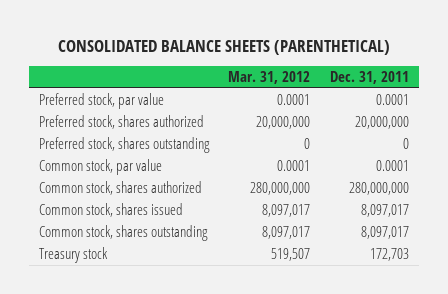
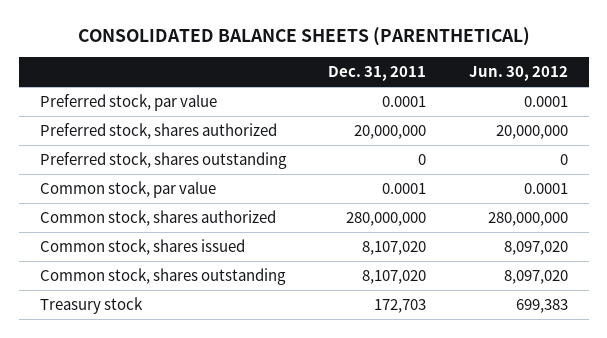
- | Mar. 31, 2012 | Dec. 31, 2011
+ | Dec. 31, 2011 | Jun. 30, 2012
- Common stock, shares issued | 8,097,017 | 8,097,017
- Common stock, shares outstanding | 8,097,017 | 8,097,017
+ Common stock, shares issued | 8,107,020 | 8,097,020
+ Common stock, shares outstanding | 8,107,020 | 8,097,020

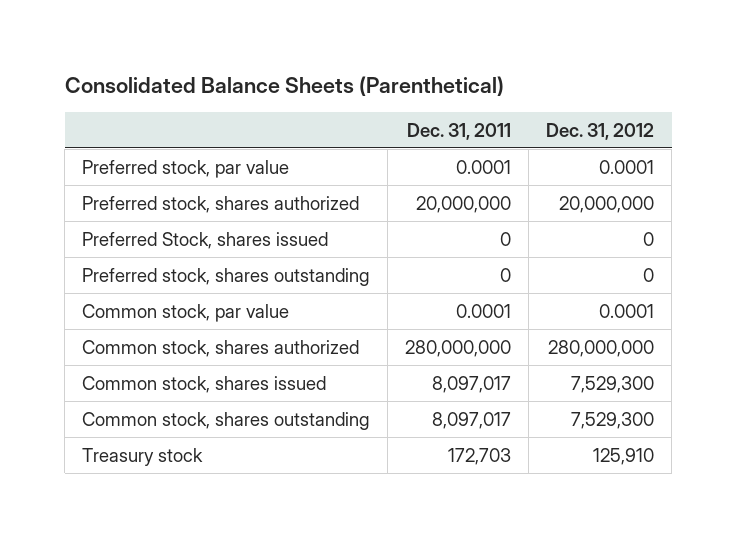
- CONSOLIDATED BALANCE SHEETS (PARENTHETICAL)
+ Consolidated Balance Sheets (Parenthetical)
- | Dec. 31, 2011 | Jun. 30, 2012
+ | Dec. 31, 2011 | Dec. 31, 2012
+ Preferred Stock, shares issued | 0 | 0
- Common stock, shares issued | 8,107,020 | 8,097,020
- Common stock, shares outstanding | 8,107,020 | 8,097,020
+ Common stock, shares issued | 8,097,017 | 7,529,300
+ Common stock, shares outstanding | 8,097,017 | 7,529,300

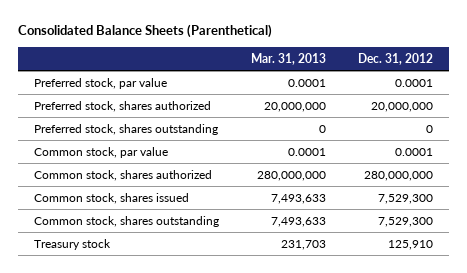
- | Dec. 31, 2011 | Dec. 31, 2012
+ | Mar. 31, 2013 | Dec. 31, 2012
- Preferred Stock, shares issued | 0 | 0

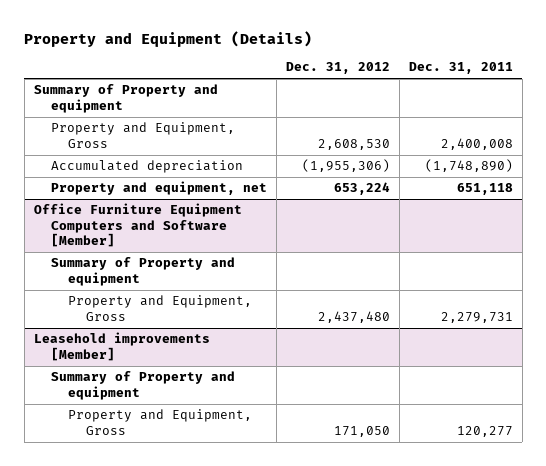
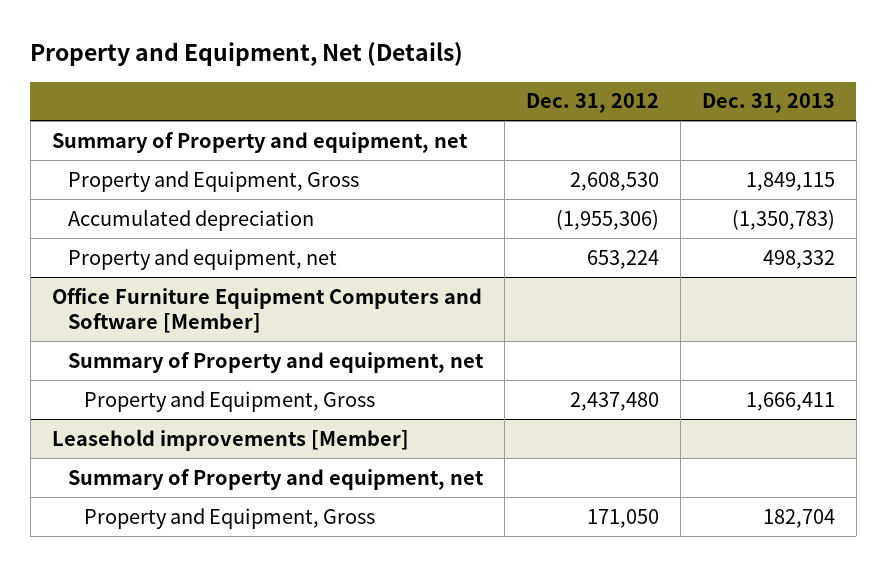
- Property and Equipment (Details)
+ Property and Equipment, Net (Details)
- | Dec. 31, 2012 | Dec. 31, 2011
+ | Dec. 31, 2012 | Dec. 31, 2013
- Summary of Property and equipment
+ Summary of Property and equipment, net
@ Office Furniture Equipment Computers and Software [Member]
- Summary of Property and equipment
+ Summary of Property and equipment, net
@ Leasehold improvements [Member]
- Summary of Property and equipment
+ Summary of Property and equipment, net

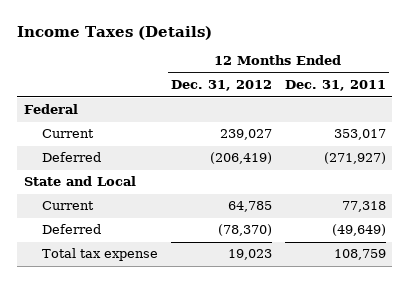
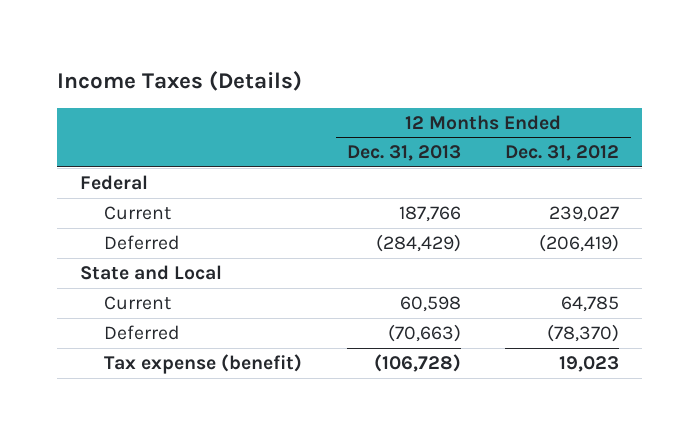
- | 12 Months Ended Dec. 31, 2012 | 12 Months Ended Dec. 31, 2011
+ | 12 Months Ended Dec. 31, 2013 | 12 Months Ended Dec. 31, 2012
- Total tax expense | 19,023 | 108,759
+ Tax expense (benefit) | (106,728) | 19,023

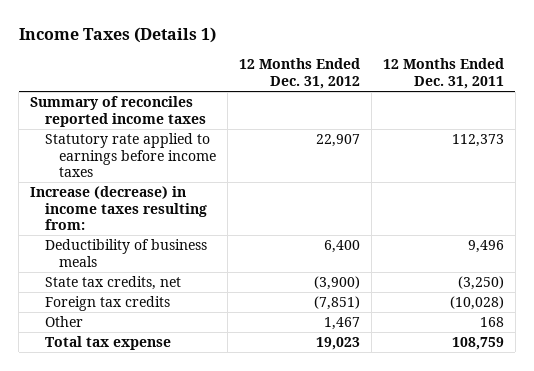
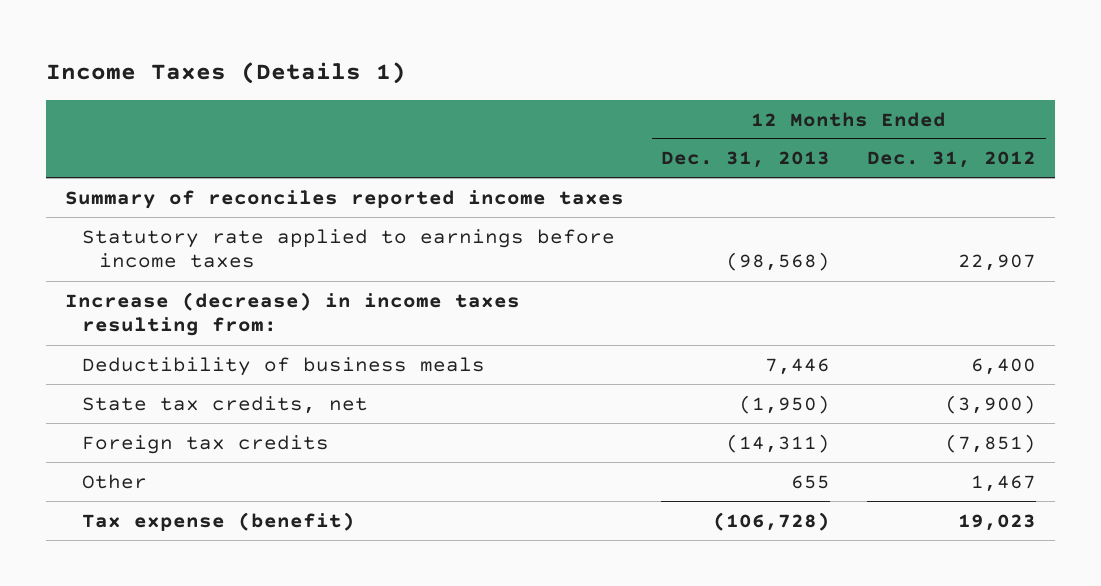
- | 12 Months Ended Dec. 31, 2012 | 12 Months Ended Dec. 31, 2011
+ | 12 Months Ended Dec. 31, 2013 | 12 Months Ended Dec. 31, 2012
- Total tax expense | 19,023 | 108,759
+ Tax expense (benefit) | (106,728) | 19,023

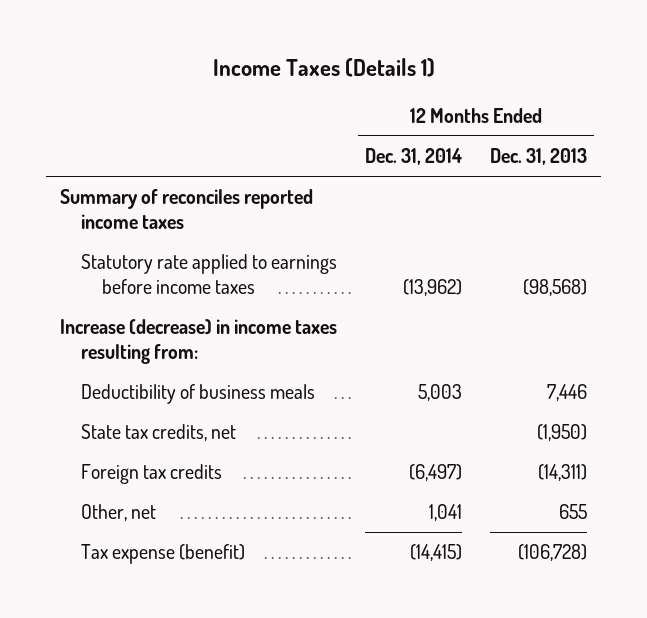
- | 12 Months Ended Dec. 31, 2013 | 12 Months Ended Dec. 31, 2012
+ | 12 Months Ended Dec. 31, 2014 | 12 Months Ended Dec. 31, 2013
- Other | 655 | 1,467
+ Other, net | 1,041 | 655

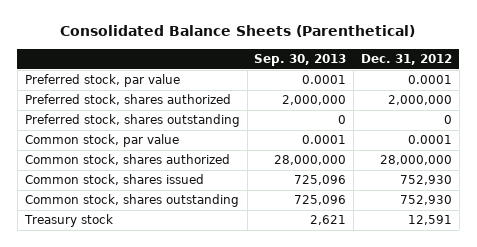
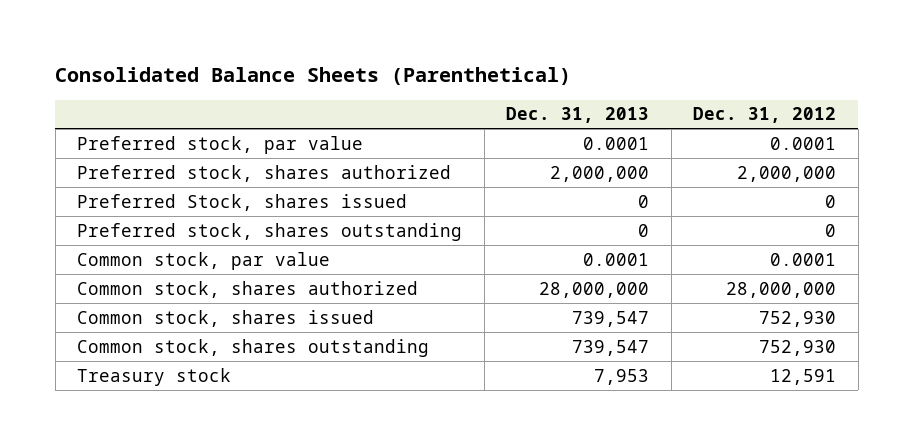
- | Sep. 30, 2013 | Dec. 31, 2012
+ | Dec. 31, 2013 | Dec. 31, 2012
+ Preferred Stock, shares issued | 0 | 0

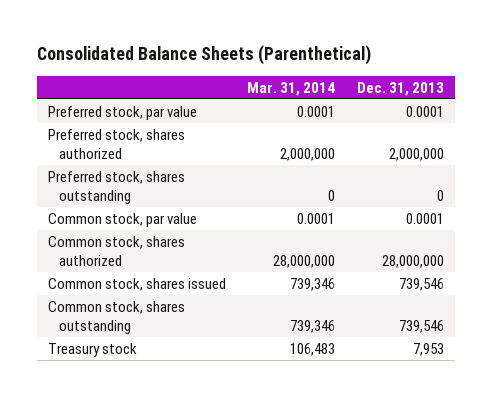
- | Dec. 31, 2013 | Dec. 31, 2012
+ | Mar. 31, 2014 | Dec. 31, 2013
- Preferred Stock, shares issued | 0 | 0
- Common stock, shares issued | 739,547 | 752,930
- Common stock, shares outstanding | 739,547 | 752,930
+ Common stock, shares issued | 739,346 | 739,546
+ Common stock, shares outstanding | 739,346 | 739,546

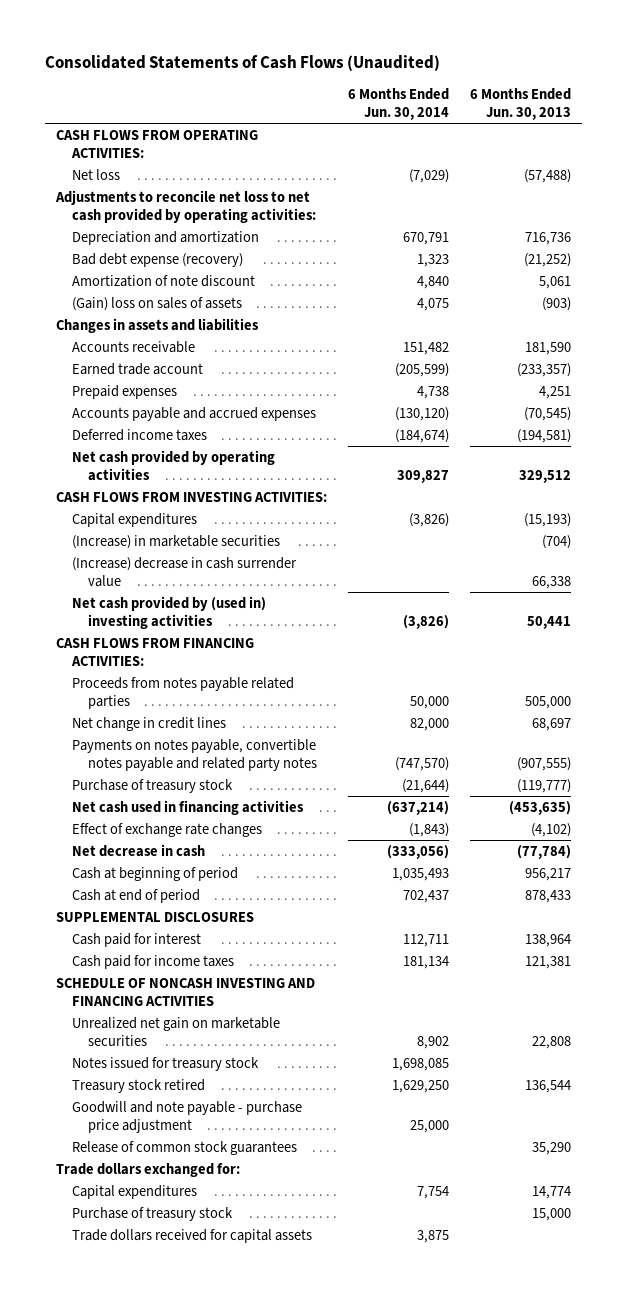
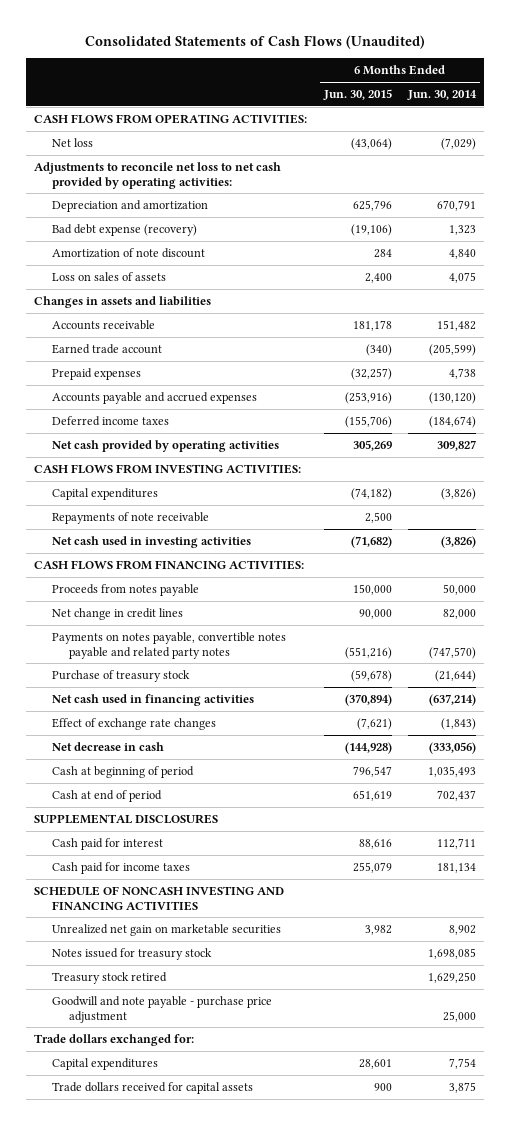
- | 6 Months Ended Jun. 30, 2014 | 6 Months Ended Jun. 30, 2013
+ | 6 Months Ended Jun. 30, 2015 | 6 Months Ended Jun. 30, 2014
- (Gain) loss on sales of assets | 4,075 | (903)
+ Loss on sales of assets | 2,400 | 4,075
- (Increase) in marketable securities | | (704)
- (Increase) decrease in cash surrender value | | 66,338
- Net cash provided by (used in) investing activities | (3,826) | 50,441
+ Repayments of note receivable | 2,500 |
+ Net cash used in investing activities | (71,682) | (3,826)
- Proceeds from notes payable related parties | 50,000 | 505,000
+ Proceeds from notes payable | 150,000 | 50,000
- Release of common stock guarantees | | 35,290
- Purchase of treasury stock | | 15,000

